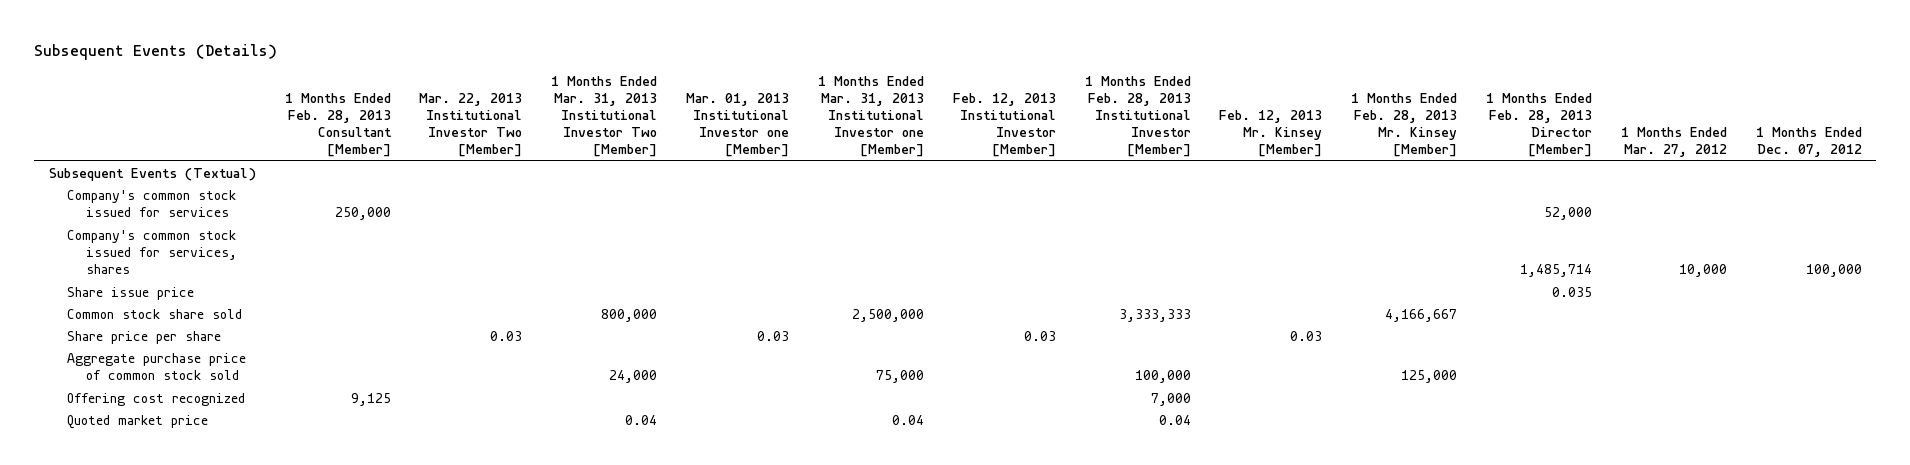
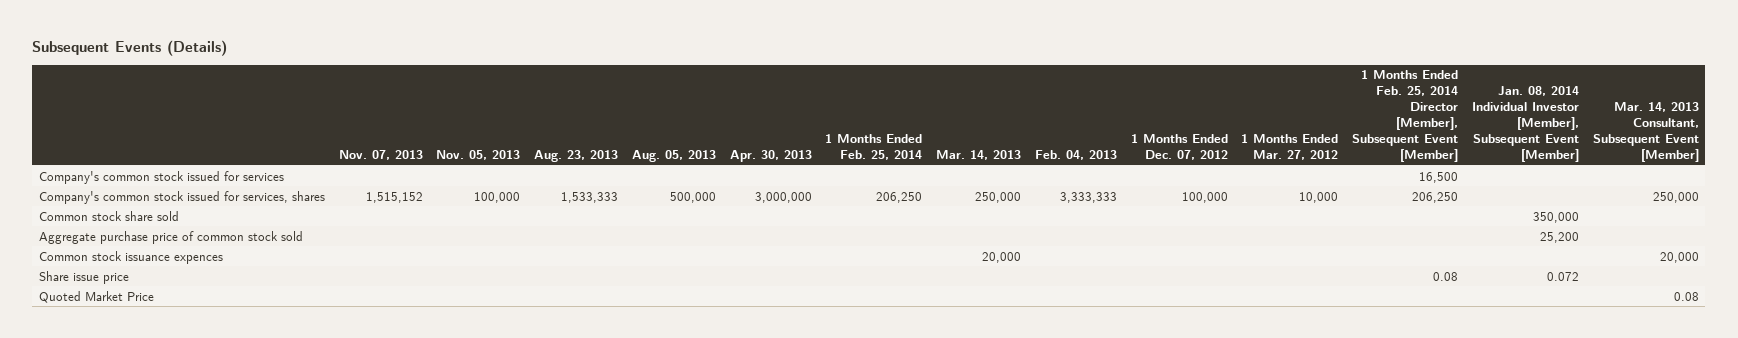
- | 1 Months Ended Feb. 28, 2013 Consultant [Member] | Mar. 22, 2013 Institutional Investor Two [Member] | 1 Months Ended Mar. 31, 2013 Institutional Investor Two [Member] | Mar. 01, 2013 Institutional Investor one [Member] | 1 Months Ended Mar. 31, 2013 Institutional Investor one [Member] | Feb. 12, 2013 Institutional Investor [Member] | 1 Months Ended Feb. 28, 2013 Institutional Investor [Member] | Feb. 12, 2013 Mr. Kinsey [Member] | 1 Months Ended Feb. 28, 2013 Mr. Kinsey [Member] | 1 Months Ended Feb. 28, 2013 Director [Member] | 1 Months Ended Mar. 27, 2012 | 1 Months Ended Dec. 07, 2012
+ | Nov. 07, 2013 | Nov. 05, 2013 | Aug. 23, 2013 | Aug. 05, 2013 | Apr. 30, 2013 | 1 Months Ended Feb. 25, 2014 | Mar. 14, 2013 | Feb. 04, 2013 | 1 Months Ended Dec. 07, 2012 | 1 Months Ended Mar. 27, 2012 | 1 Months Ended Feb. 25, 2014 Director [Member], Subsequent Event [Member] | Jan. 08, 2014 Individual Investor [Member], Subsequent Event [Member] | Mar. 14, 2013 Consultant, Subsequent Event [Member]
- Subsequent Events (Textual)
- Share price per share | | 0.03 | | 0.03 | | 0.03 | | 0.03 | | | |
- Offering cost recognized | 9,125 | | | | | | 7,000 | | | | |
- Quoted market price | | | 0.04 | | 0.04 | | 0.04 | | | | |
+ Common stock issuance expences | | | | | | | 20,000 | | | | | | 20,000
moved down: Share issue price | | | | | | | | | | | 0.08 | 0.072 |
+ Quoted Market Price | | | | | | | | | | | | | 0.08

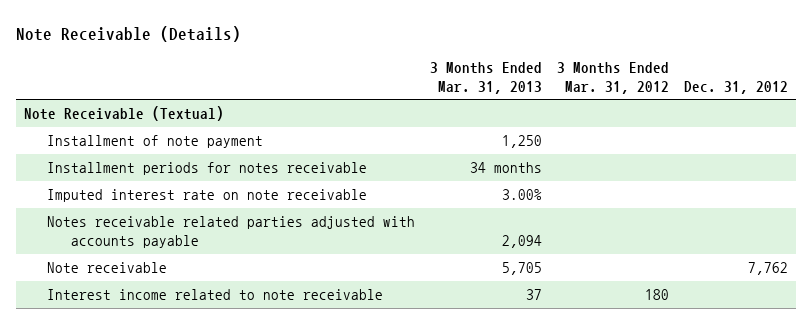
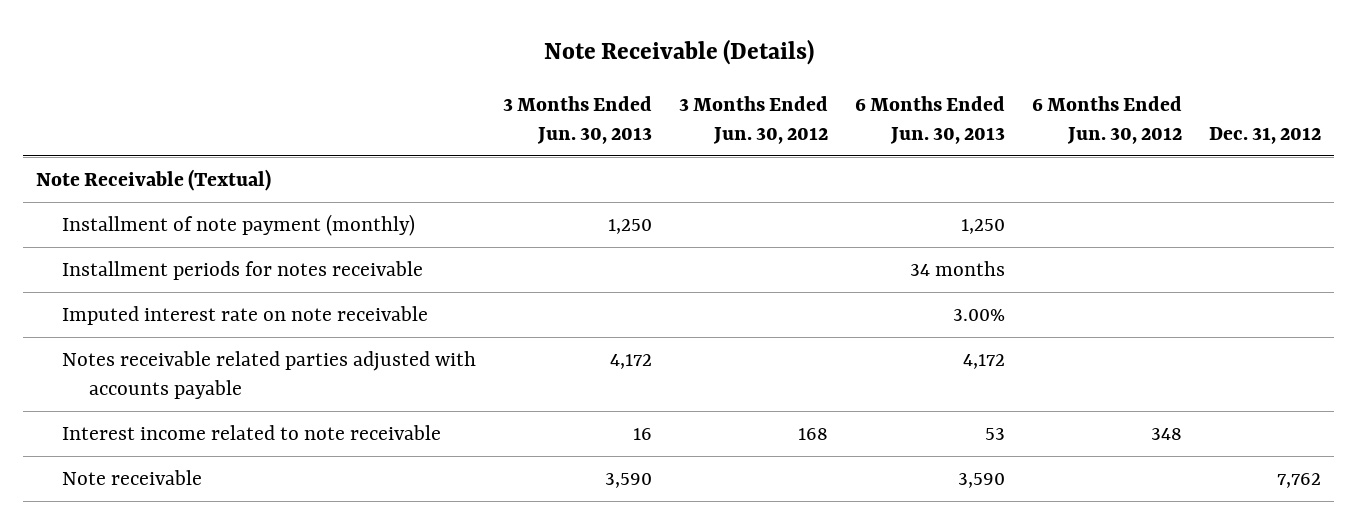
- | 3 Months Ended Mar. 31, 2013 | 3 Months Ended Mar. 31, 2012 | Dec. 31, 2012
+ | 3 Months Ended Jun. 30, 2013 | 3 Months Ended Jun. 30, 2012 | 6 Months Ended Jun. 30, 2013 | 6 Months Ended Jun. 30, 2012 | Dec. 31, 2012
- Installment of note payment | 1,250 | |
+ Installment of note payment (monthly) | 1,250 | | 1,250 | |
moved down: Note receivable | 3,590 | | 3,590 | | 7,762

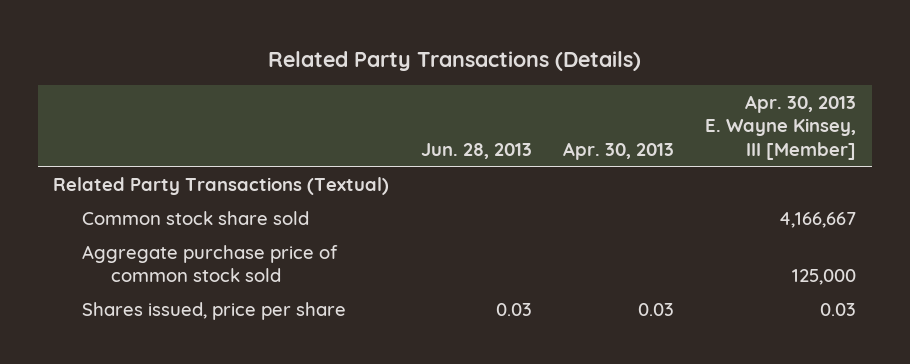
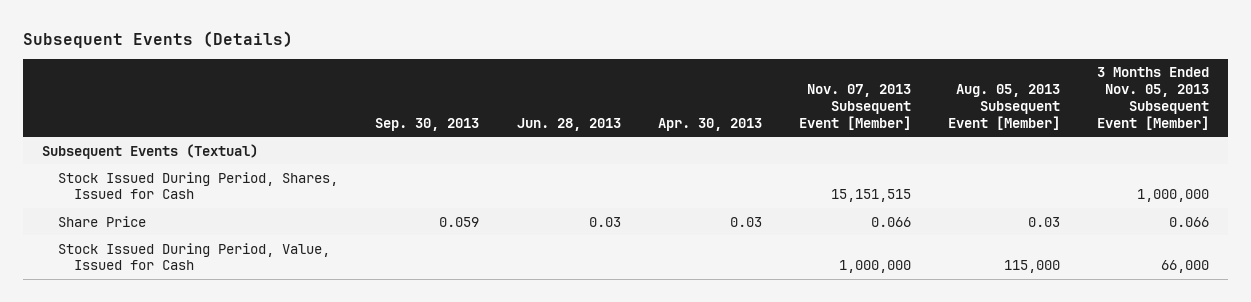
- Related Party Transactions (Details)
+ Subsequent Events (Details)
- | Jun. 28, 2013 | Apr. 30, 2013 | Apr. 30, 2013 E. Wayne Kinsey, III [Member]
+ | Sep. 30, 2013 | Jun. 28, 2013 | Apr. 30, 2013 | Nov. 07, 2013 Subsequent Event [Member] | Aug. 05, 2013 Subsequent Event [Member] | 3 Months Ended Nov. 05, 2013 Subsequent Event [Member]
- Related Party Transactions (Textual)
- Common stock share sold | | | 4,166,667
- Aggregate purchase price of common stock sold | | | 125,000
- Shares issued, price per share | 0.03 | 0.03 | 0.03
+ Subsequent Events (Textual)
+ Stock Issued During Period, Shares, Issued for Cash | | | | 15,151,515 | | 1,000,000
+ Share Price | 0.059 | 0.03 | 0.03 | 0.066 | 0.03 | 0.066
+ Stock Issued During Period, Value, Issued for Cash | | | | 1,000,000 | 115,000 | 66,000

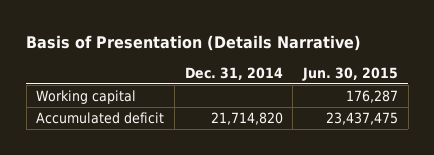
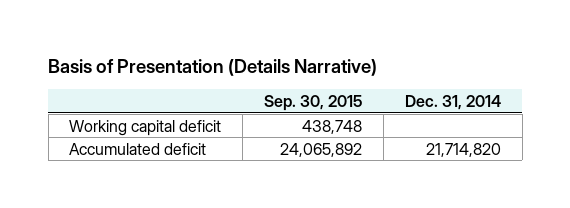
- | Dec. 31, 2014 | Jun. 30, 2015
+ | Sep. 30, 2015 | Dec. 31, 2014
- Working capital | | 176,287
+ Working capital deficit | 438,748 |

